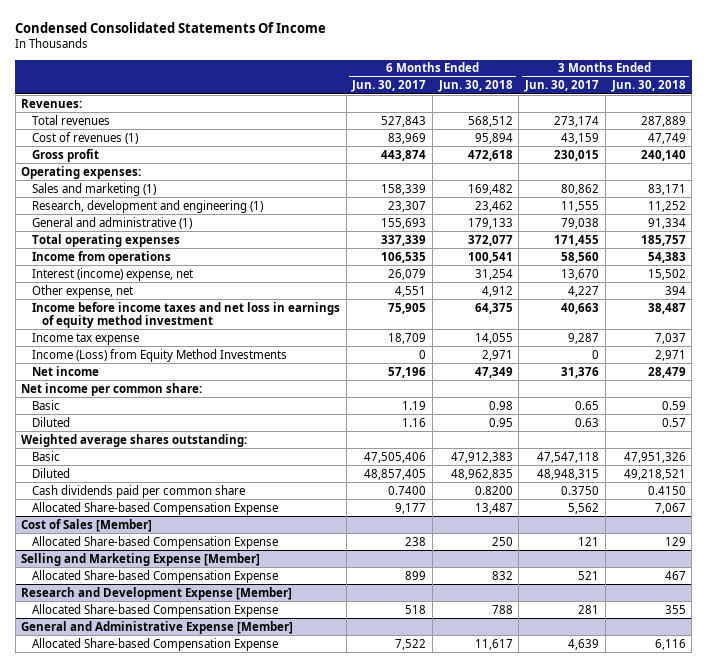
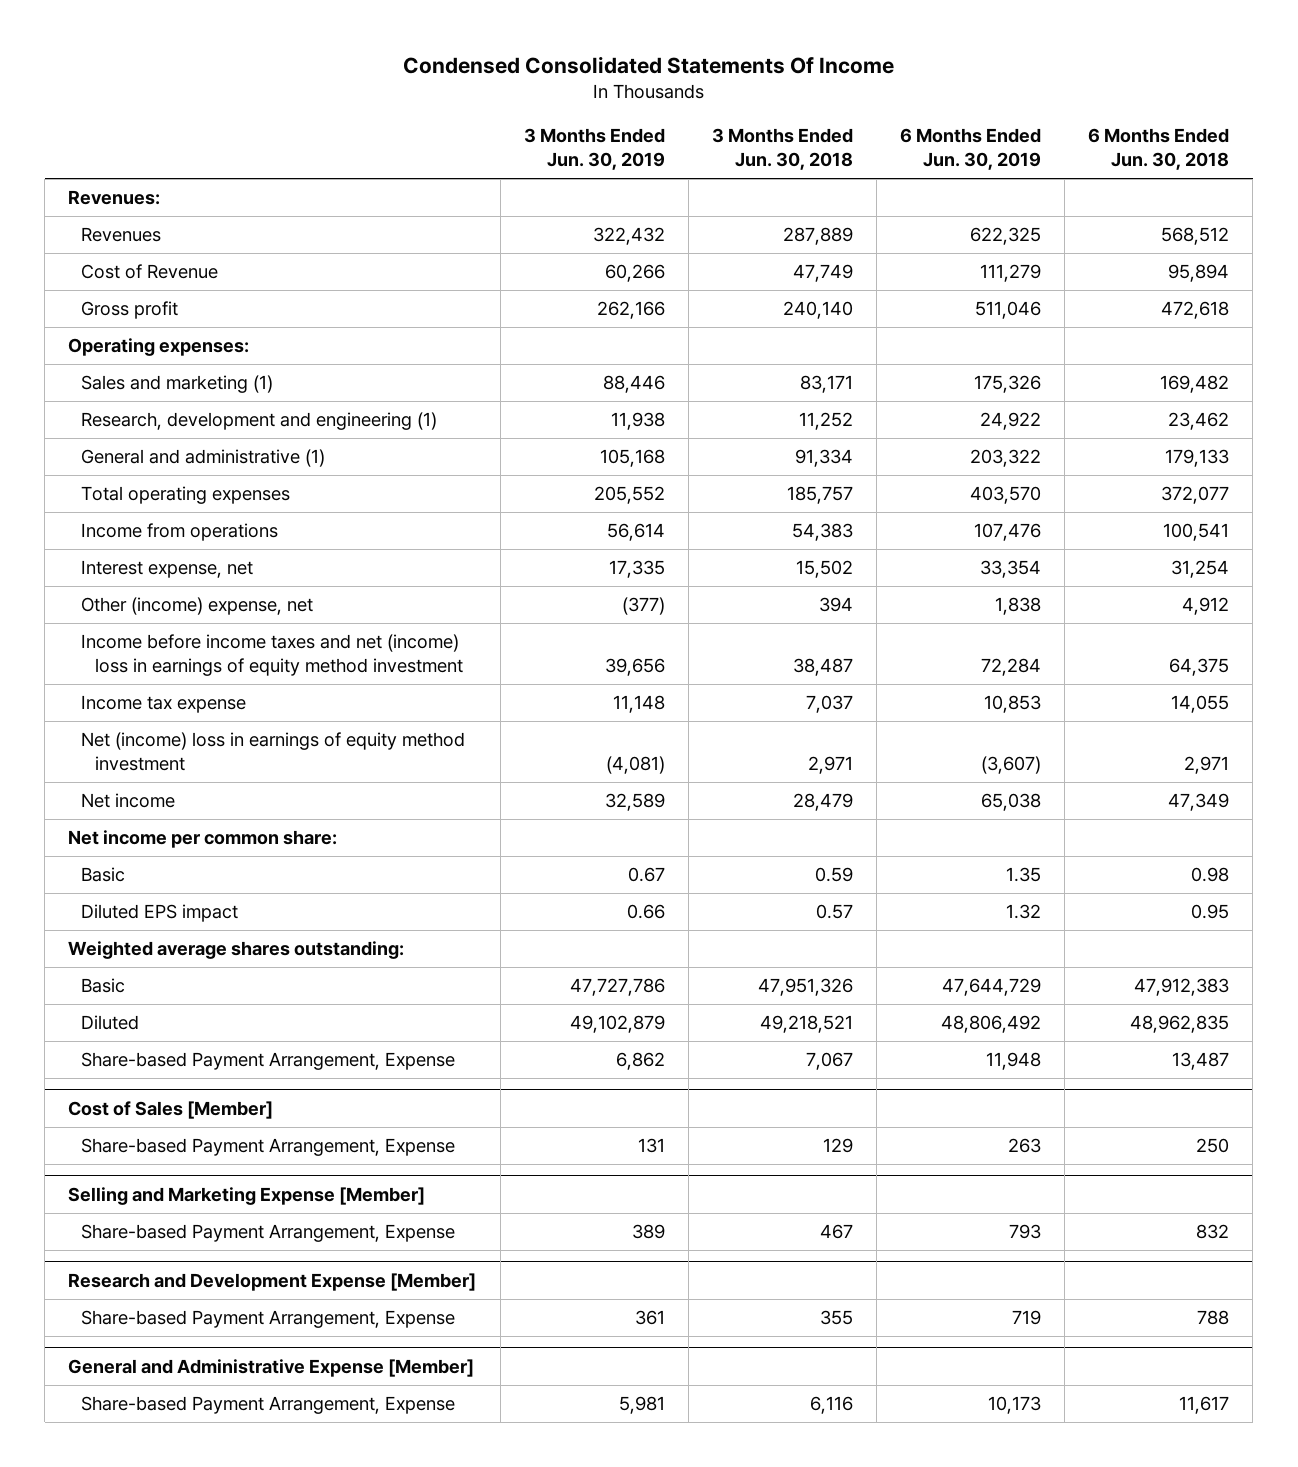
- | 6 Months Ended Jun. 30, 2017 | 6 Months Ended Jun. 30, 2018 | 3 Months Ended Jun. 30, 2017 | 3 Months Ended Jun. 30, 2018
+ | 3 Months Ended Jun. 30, 2019 | 3 Months Ended Jun. 30, 2018 | 6 Months Ended Jun. 30, 2019 | 6 Months Ended Jun. 30, 2018
- Total revenues | 527,843 | 568,512 | 273,174 | 287,889
- Cost of revenues (1) | 83,969 | 95,894 | 43,159 | 47,749
+ Revenues | 322,432 | 287,889 | 622,325 | 568,512
+ Cost of Revenue | 60,266 | 47,749 | 111,279 | 95,894
- Interest (income) expense, net | 26,079 | 31,254 | 13,670 | 15,502
- Other expense, net | 4,551 | 4,912 | 4,227 | 394
- Income before income taxes and net loss in earnings of equity method investment | 75,905 | 64,375 | 40,663 | 38,487
+ Interest expense, net | 17,335 | 15,502 | 33,354 | 31,254
+ Other (income) expense, net | (377) | 394 | 1,838 | 4,912
+ Income before income taxes and net (income) loss in earnings of equity method investment | 39,656 | 38,487 | 72,284 | 64,375
- Income (Loss) from Equity Method Investments | 0 | 2,971 | 0 | 2,971
+ Net (income) loss in earnings of equity method investment | (4,081) | 2,971 | (3,607) | 2,971
- Diluted | 1.16 | 0.95 | 0.63 | 0.57
+ Diluted EPS impact | 0.66 | 0.57 | 1.32 | 0.95
- Cash dividends paid per common share | 0.7400 | 0.8200 | 0.3750 | 0.4150
- Allocated Share-based Compensation Expense | 9,177 | 13,487 | 5,562 | 7,067
+ Share-based Payment Arrangement, Expense | 6,862 | 7,067 | 11,948 | 13,487
@ Cost of Sales [Member]
- Allocated Share-based Compensation Expense | 238 | 250 | 121 | 129
+ Share-based Payment Arrangement, Expense | 131 | 129 | 263 | 250
@ Selling and Marketing Expense [Member]
- Allocated Share-based Compensation Expense | 899 | 832 | 521 | 467
+ Share-based Payment Arrangement, Expense | 389 | 467 | 793 | 832
@ Research and Development Expense [Member]
- Allocated Share-based Compensation Expense | 518 | 788 | 281 | 355
+ Share-based Payment Arrangement, Expense | 361 | 355 | 719 | 788
@ General and Administrative Expense [Member]
- Allocated Share-based Compensation Expense | 7,522 | 11,617 | 4,639 | 6,116
+ Share-based Payment Arrangement, Expense | 5,981 | 6,116 | 10,173 | 11,617

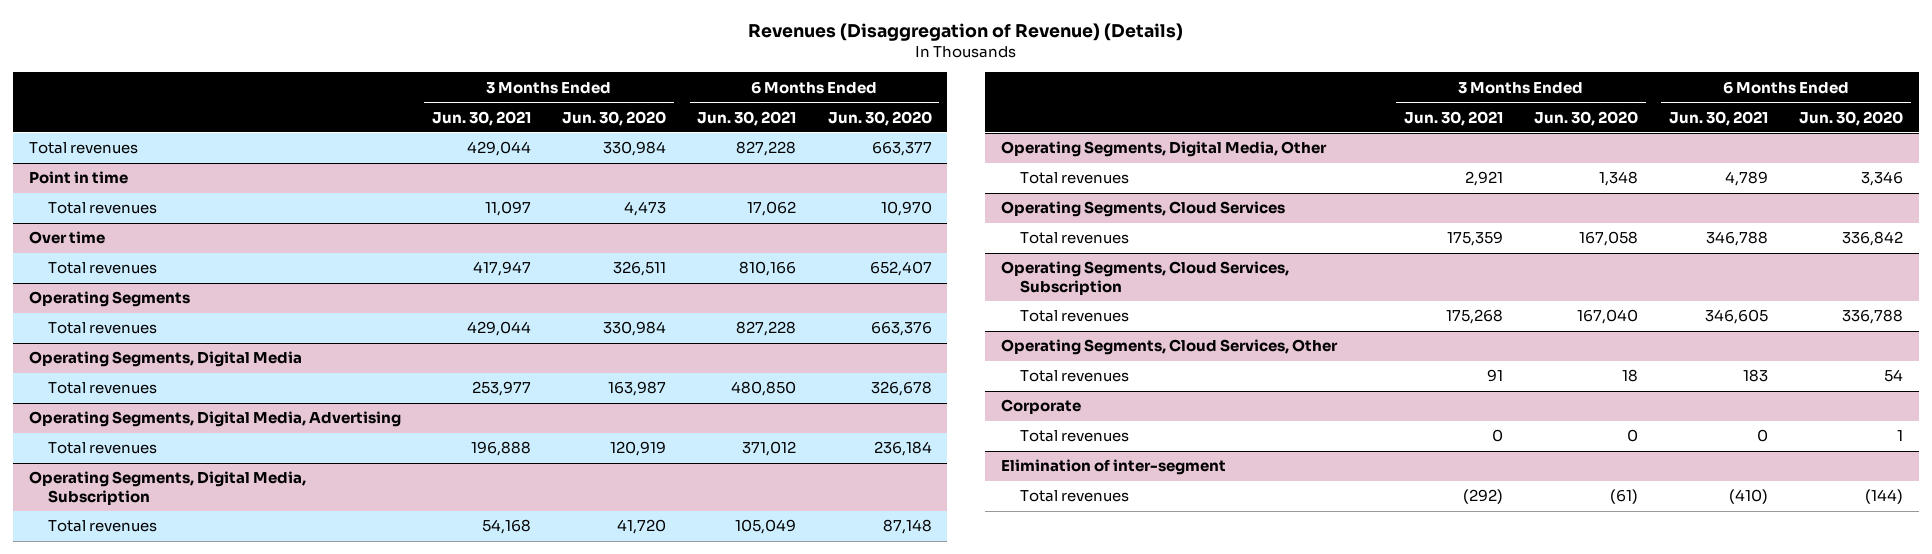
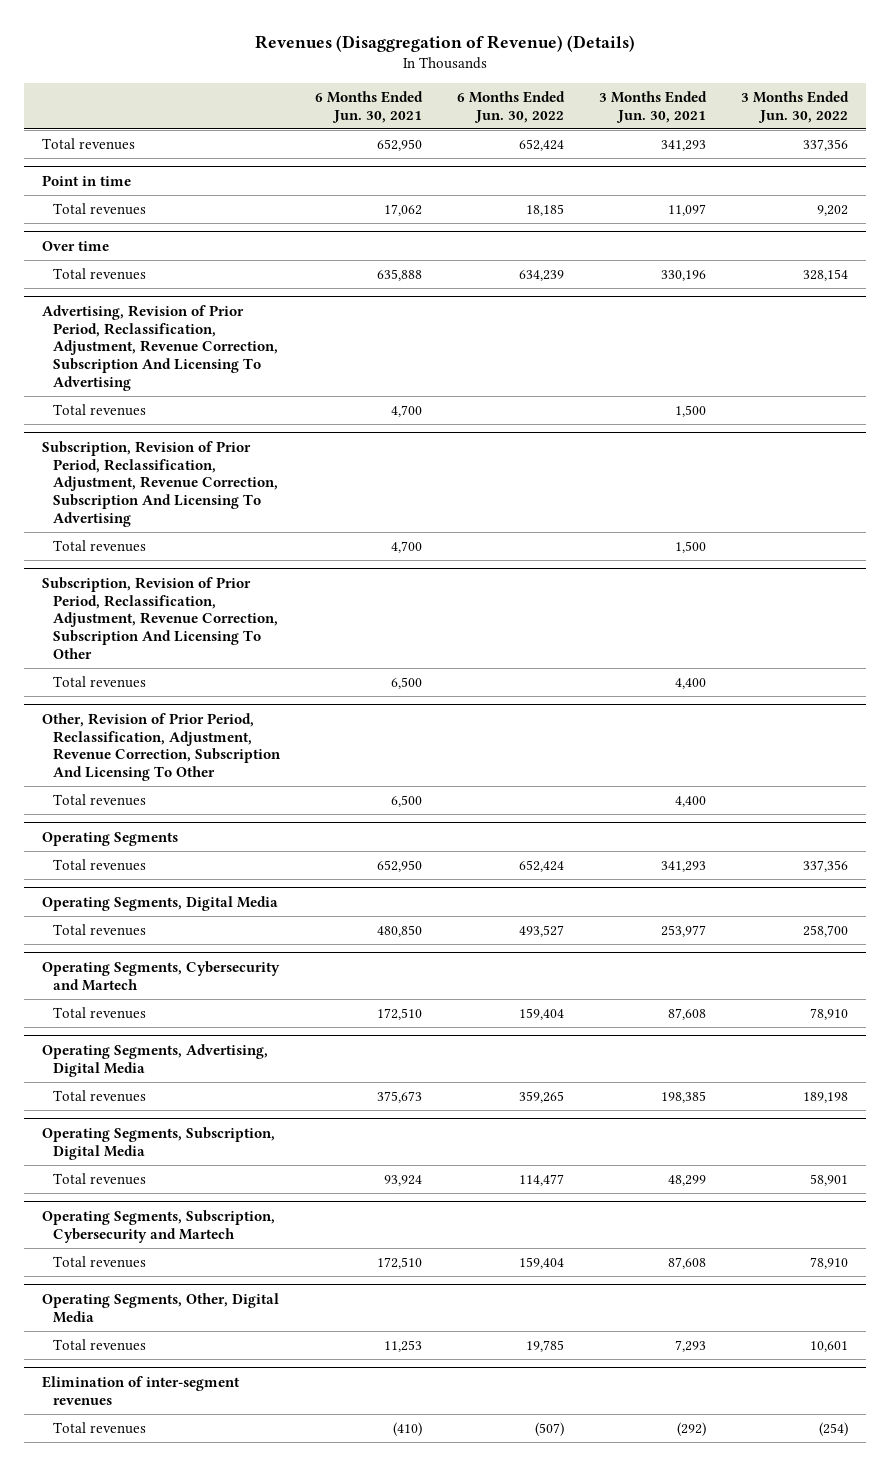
- | 3 Months Ended Jun. 30, 2021 | 3 Months Ended Jun. 30, 2020 | 6 Months Ended Jun. 30, 2021 | 6 Months Ended Jun. 30, 2020
+ | 6 Months Ended Jun. 30, 2021 | 6 Months Ended Jun. 30, 2022 | 3 Months Ended Jun. 30, 2021 | 3 Months Ended Jun. 30, 2022
- Total revenues | 429,044 | 330,984 | 827,228 | 663,377
+ Total revenues | 652,950 | 652,424 | 341,293 | 337,356
@ Over time
- Total revenues | 417,947 | 326,511 | 810,166 | 652,407
+ Total revenues | 635,888 | 634,239 | 330,196 | 328,154
+ Advertising, Revision of Prior Period, Reclassification, Adjustment, Revenue Correction, Subscription And Licensing To Advertising
+ Total revenues | 4,700 | | 1,500 |
+ Subscription, Revision of Prior Period, Reclassification, Adjustment, Revenue Correction, Subscription And Licensing To Advertising
+ Total revenues | 4,700 | | 1,500 |
+ Subscription, Revision of Prior Period, Reclassification, Adjustment, Revenue Correction, Subscription And Licensing To Other
+ Total revenues | 6,500 | | 4,400 |
+ Other, Revision of Prior Period, Reclassification, Adjustment, Revenue Correction, Subscription And Licensing To Other
+ Total revenues | 6,500 | | 4,400 |
@ Operating Segments
- Total revenues | 429,044 | 330,984 | 827,228 | 663,376
+ Total revenues | 652,950 | 652,424 | 341,293 | 337,356
- Operating Segments, Digital Media, Advertising
- Total revenues | 196,888 | 120,919 | 371,012 | 236,184
- Operating Segments, Digital Media, Subscription
- Total revenues | 54,168 | 41,720 | 105,049 | 87,148
- Operating Segments, Digital Media, Other
- Total revenues | 2,921 | 1,348 | 4,789 | 3,346
- Operating Segments, Cloud Services
- Total revenues | 175,359 | 167,058 | 346,788 | 336,842
- Operating Segments, Cloud Services, Subscription
- Total revenues | 175,268 | 167,040 | 346,605 | 336,788
- Operating Segments, Cloud Services, Other
- Total revenues | 91 | 18 | 183 | 54
- Corporate
- Total revenues | 0 | 0 | 0 | 1
- Elimination of inter-segment
+ Operating Segments, Cybersecurity and Martech
+ Total revenues | 172,510 | 159,404 | 87,608 | 78,910
+ Operating Segments, Advertising, Digital Media
+ Total revenues | 375,673 | 359,265 | 198,385 | 189,198
+ Operating Segments, Subscription, Digital Media
+ Total revenues | 93,924 | 114,477 | 48,299 | 58,901
+ Operating Segments, Subscription, Cybersecurity and Martech
+ Total revenues | 172,510 | 159,404 | 87,608 | 78,910
+ Operating Segments, Other, Digital Media
+ Total revenues | 11,253 | 19,785 | 7,293 | 10,601
+ Elimination of inter-segment revenues

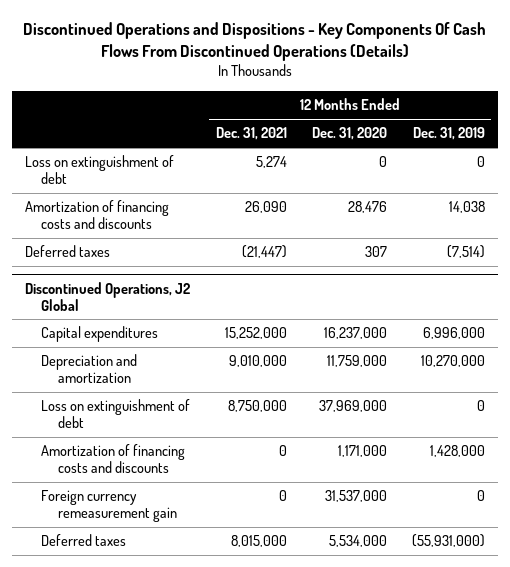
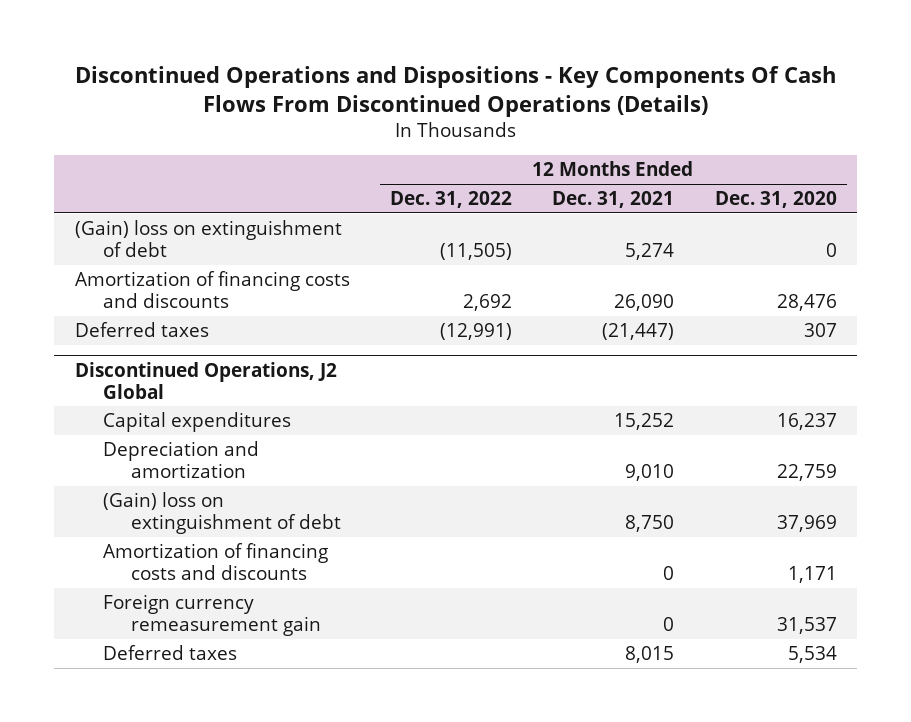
- | 12 Months Ended Dec. 31, 2021 | 12 Months Ended Dec. 31, 2020 | 12 Months Ended Dec. 31, 2019
+ | 12 Months Ended Dec. 31, 2022 | 12 Months Ended Dec. 31, 2021 | 12 Months Ended Dec. 31, 2020
- Loss on extinguishment of debt | 5,274 | 0 | 0
+ (Gain) loss on extinguishment of debt | (11,505) | 5,274 | 0
@ Discontinued Operations, J2 Global
- Capital expenditures | 15,252,000 | 16,237,000 | 6,996,000
- Depreciation and amortization | 9,010,000 | 11,759,000 | 10,270,000
- Loss on extinguishment of debt | 8,750,000 | 37,969,000 | 0
- Amortization of financing costs and discounts | 0 | 1,171,000 | 1,428,000
- Foreign currency remeasurement gain | 0 | 31,537,000 | 0
- Deferred taxes | 8,015,000 | 5,534,000 | (55,931,000)
+ Capital expenditures | | 15,252 | 16,237
+ Depreciation and amortization | | 9,010 | 22,759
+ (Gain) loss on extinguishment of debt | | 8,750 | 37,969
+ Amortization of financing costs and discounts | | 0 | 1,171
+ Foreign currency remeasurement gain | | 0 | 31,537
+ Deferred taxes | | 8,015 | 5,534

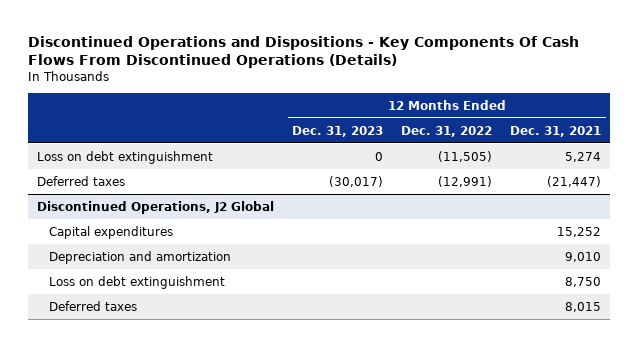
- | 12 Months Ended Dec. 31, 2022 | 12 Months Ended Dec. 31, 2021 | 12 Months Ended Dec. 31, 2020
+ | 12 Months Ended Dec. 31, 2023 | 12 Months Ended Dec. 31, 2022 | 12 Months Ended Dec. 31, 2021
- (Gain) loss on extinguishment of debt | (11,505) | 5,274 | 0
- Amortization of financing costs and discounts | 2,692 | 26,090 | 28,476
+ Loss on debt extinguishment | 0 | (11,505) | 5,274
@ Discontinued Operations, J2 Global
- (Gain) loss on extinguishment of debt | | 8,750 | 37,969
- Amortization of financing costs and discounts | | 0 | 1,171
- Foreign currency remeasurement gain | | 0 | 31,537
+ Loss on debt extinguishment | | | 8,750

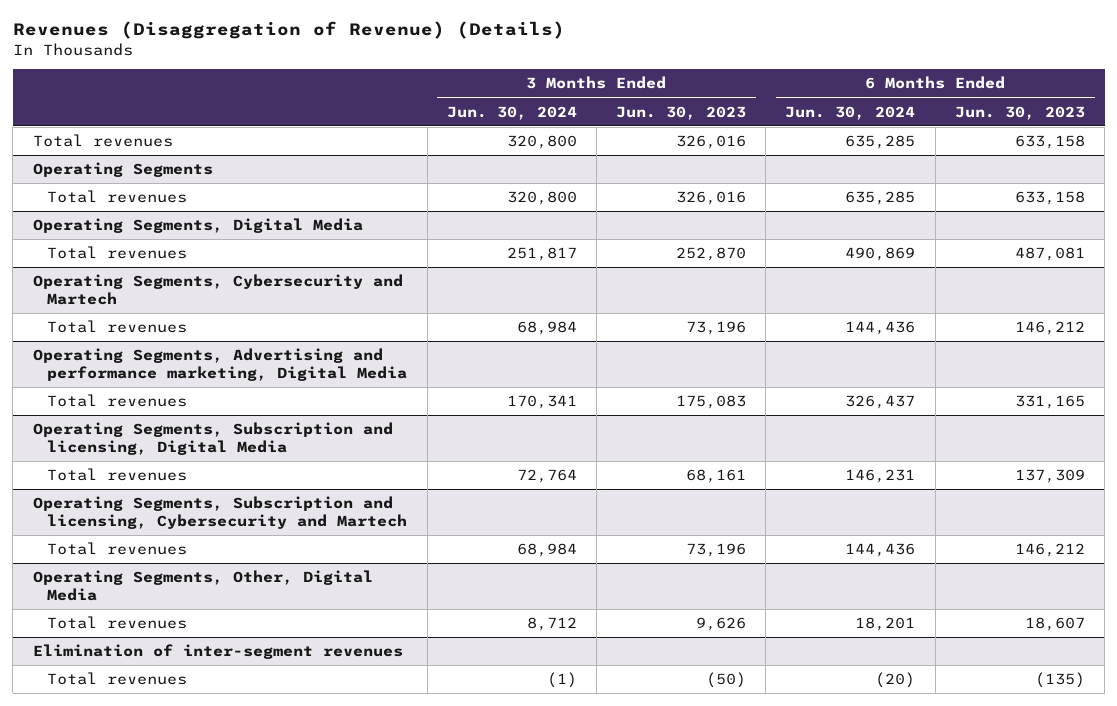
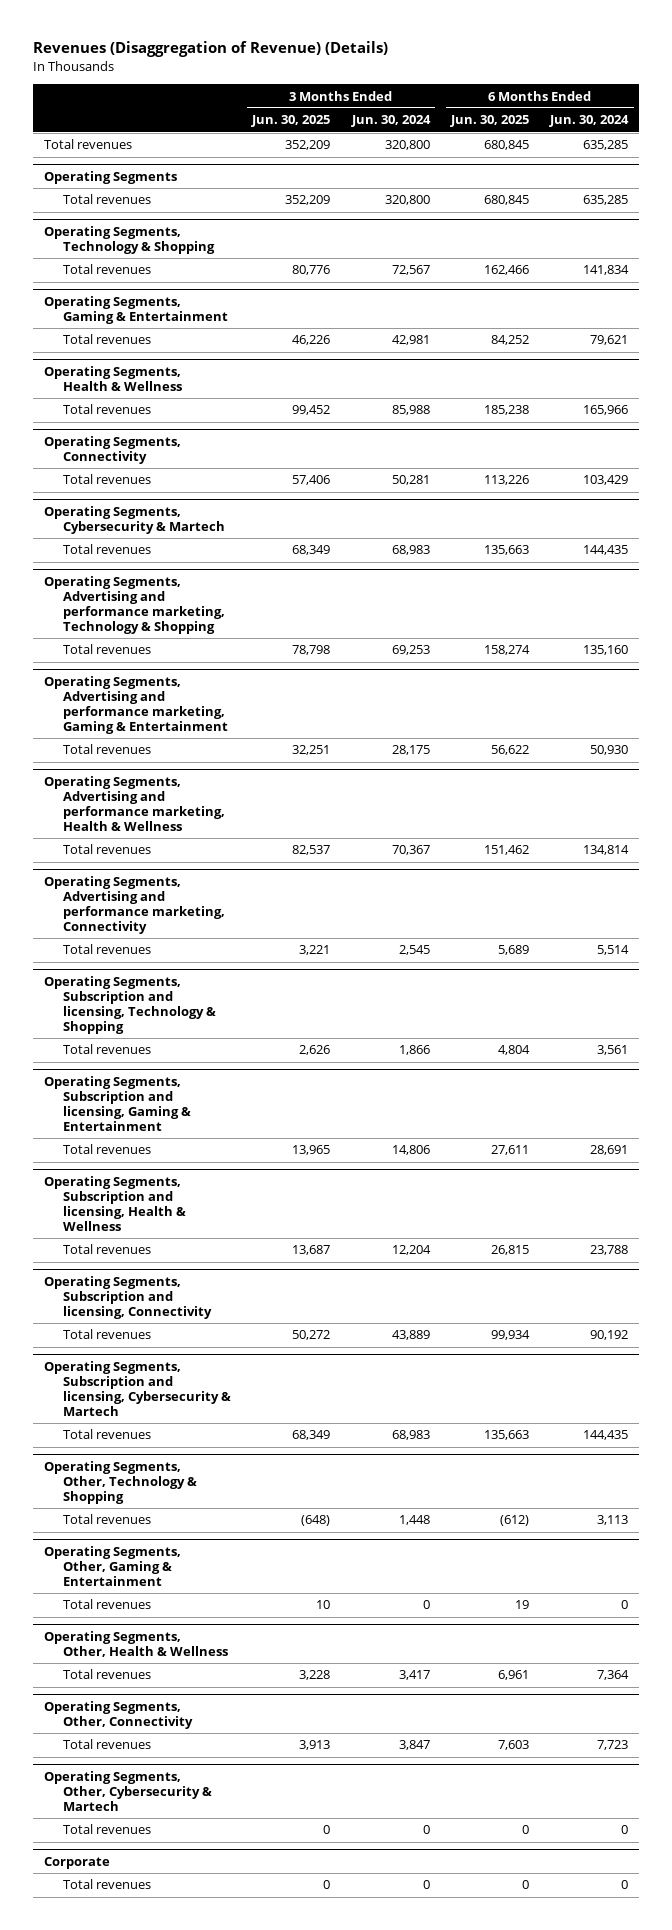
- | 3 Months Ended Jun. 30, 2024 | 3 Months Ended Jun. 30, 2023 | 6 Months Ended Jun. 30, 2024 | 6 Months Ended Jun. 30, 2023
+ | 3 Months Ended Jun. 30, 2025 | 3 Months Ended Jun. 30, 2024 | 6 Months Ended Jun. 30, 2025 | 6 Months Ended Jun. 30, 2024
- Operating Segments, Digital Media
- Total revenues | 251,817 | 252,870 | 490,869 | 487,081
- Operating Segments, Cybersecurity and Martech
- Total revenues | 68,984 | 73,196 | 144,436 | 146,212
- Operating Segments, Advertising and performance marketing, Digital Media
- Total revenues | 170,341 | 175,083 | 326,437 | 331,165
- Operating Segments, Subscription and licensing, Digital Media
- Total revenues | 72,764 | 68,161 | 146,231 | 137,309
- Operating Segments, Subscription and licensing, Cybersecurity and Martech
- Total revenues | 68,984 | 73,196 | 144,436 | 146,212
- Operating Segments, Other, Digital Media
- Total revenues | 8,712 | 9,626 | 18,201 | 18,607
- Elimination of inter-segment revenues
- Total revenues | (1) | (50) | (20) | (135)
+ Operating Segments, Technology & Shopping
+ Total revenues | 80,776 | 72,567 | 162,466 | 141,834
+ Operating Segments, Gaming & Entertainment
+ Total revenues | 46,226 | 42,981 | 84,252 | 79,621
+ Operating Segments, Health & Wellness
+ Total revenues | 99,452 | 85,988 | 185,238 | 165,966
+ Operating Segments, Connectivity
+ Total revenues | 57,406 | 50,281 | 113,226 | 103,429
+ Operating Segments, Cybersecurity & Martech
+ Total revenues | 68,349 | 68,983 | 135,663 | 144,435
+ Operating Segments, Advertising and performance marketing, Technology & Shopping
+ Total revenues | 78,798 | 69,253 | 158,274 | 135,160
+ Operating Segments, Advertising and performance marketing, Gaming & Entertainment
+ Total revenues | 32,251 | 28,175 | 56,622 | 50,930
+ Operating Segments, Advertising and performance marketing, Health & Wellness
+ Total revenues | 82,537 | 70,367 | 151,462 | 134,814
+ Operating Segments, Advertising and performance marketing, Connectivity
+ Total revenues | 3,221 | 2,545 | 5,689 | 5,514
+ Operating Segments, Subscription and licensing, Technology & Shopping
+ Total revenues | 2,626 | 1,866 | 4,804 | 3,561
+ Operating Segments, Subscription and licensing, Gaming & Entertainment
+ Total revenues | 13,965 | 14,806 | 27,611 | 28,691
+ Operating Segments, Subscription and licensing, Health & Wellness
+ Total revenues | 13,687 | 12,204 | 26,815 | 23,788
+ Operating Segments, Subscription and licensing, Connectivity
+ Total revenues | 50,272 | 43,889 | 99,934 | 90,192
+ Operating Segments, Subscription and licensing, Cybersecurity & Martech
+ Total revenues | 68,349 | 68,983 | 135,663 | 144,435
+ Operating Segments, Other, Technology & Shopping
+ Total revenues | (648) | 1,448 | (612) | 3,113
+ Operating Segments, Other, Gaming & Entertainment
+ Total revenues | 10 | 0 | 19 | 0
+ Operating Segments, Other, Health & Wellness
+ Total revenues | 3,228 | 3,417 | 6,961 | 7,364
+ Operating Segments, Other, Connectivity
+ Total revenues | 3,913 | 3,847 | 7,603 | 7,723
+ Operating Segments, Other, Cybersecurity & Martech
+ Total revenues | 0 | 0 | 0 | 0
+ Corporate
+ Total revenues | 0 | 0 | 0 | 0

